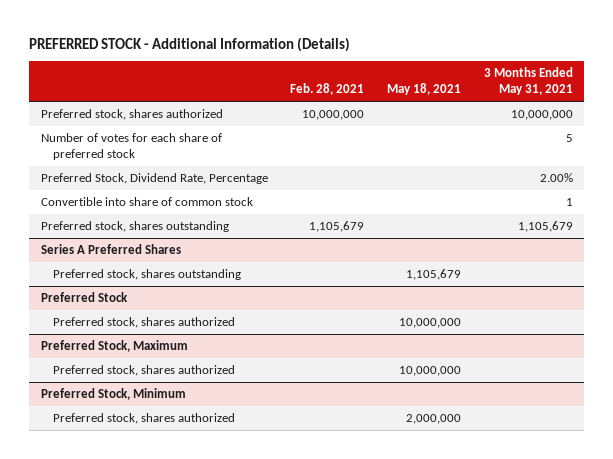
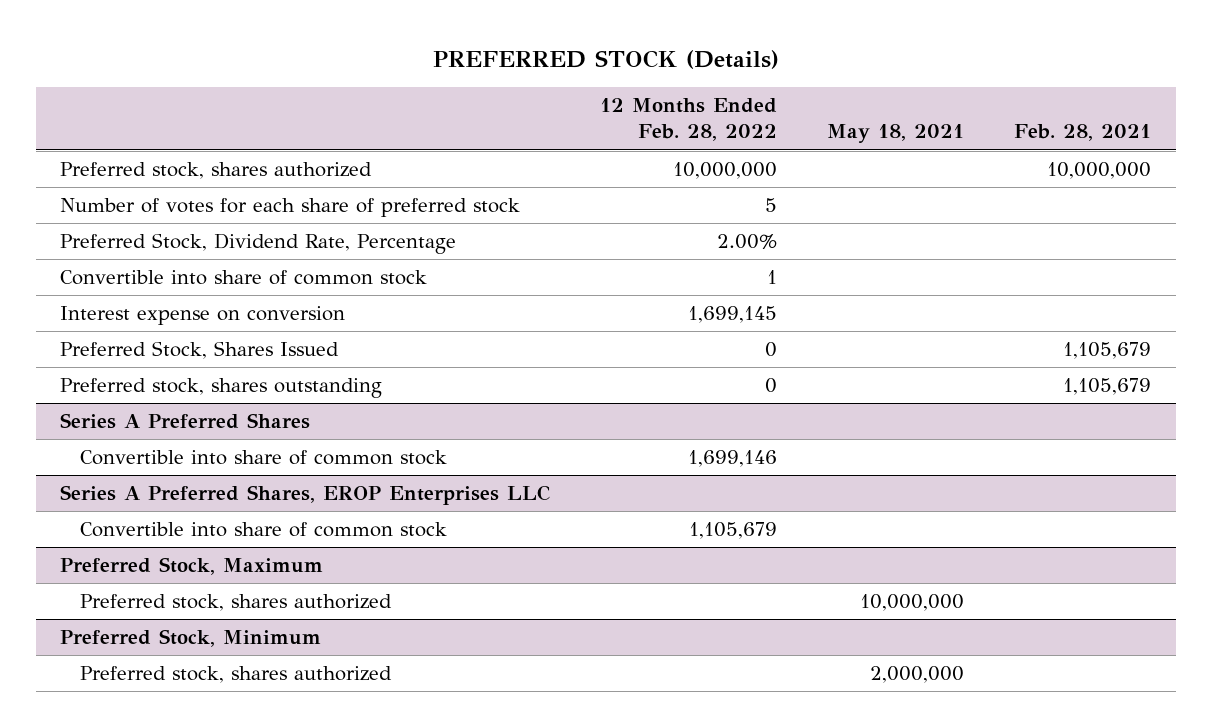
- PREFERRED STOCK - Additional Information (Details)
+ PREFERRED STOCK (Details)
- | Feb. 28, 2021 | May 18, 2021 | 3 Months Ended May 31, 2021
+ | 12 Months Ended Feb. 28, 2022 | May 18, 2021 | Feb. 28, 2021
+ Interest expense on conversion | 1,699,145 | |
+ Preferred Stock, Shares Issued | 0 | | 1,105,679
@ Series A Preferred Shares
- Preferred stock, shares outstanding | | 1,105,679 |
- Preferred Stock
- Preferred stock, shares authorized | | 10,000,000 |
@ Series A Preferred Shares
+ Convertible into share of common stock | 1,699,146 | |
+ Series A Preferred Shares, EROP Enterprises LLC
+ Convertible into share of common stock | 1,105,679 | |

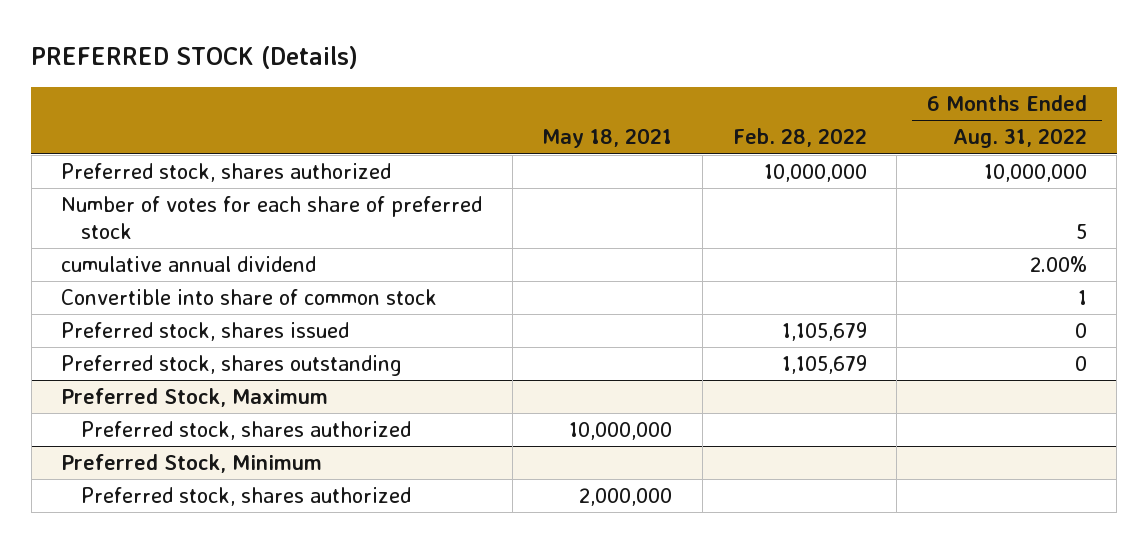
- | 12 Months Ended Feb. 28, 2022 | May 18, 2021 | Feb. 28, 2021
+ | May 18, 2021 | Feb. 28, 2022 | 6 Months Ended Aug. 31, 2022
- Preferred Stock, Dividend Rate, Percentage | 2.00% | |
+ cumulative annual dividend | | | 2.00%
- Interest expense on conversion | 1,699,145 | |
- Preferred Stock, Shares Issued | 0 | | 1,105,679
+ Preferred stock, shares issued | | 1,105,679 | 0
- Series A Preferred Shares
- Convertible into share of common stock | 1,699,146 | |
- Series A Preferred Shares, EROP Enterprises LLC
- Convertible into share of common stock | 1,105,679 | |

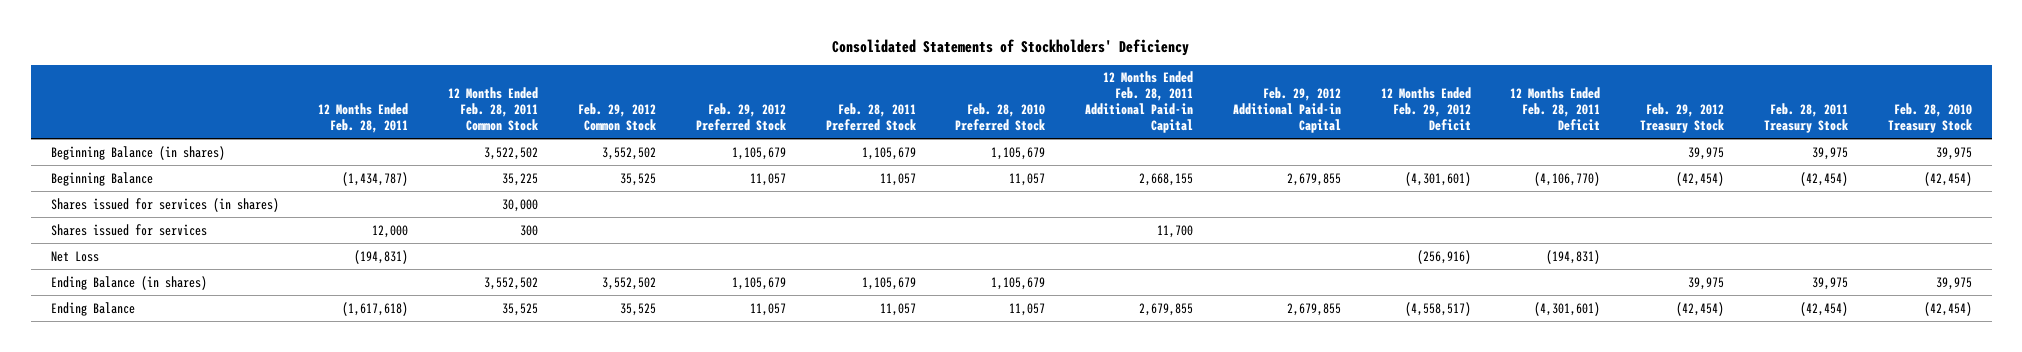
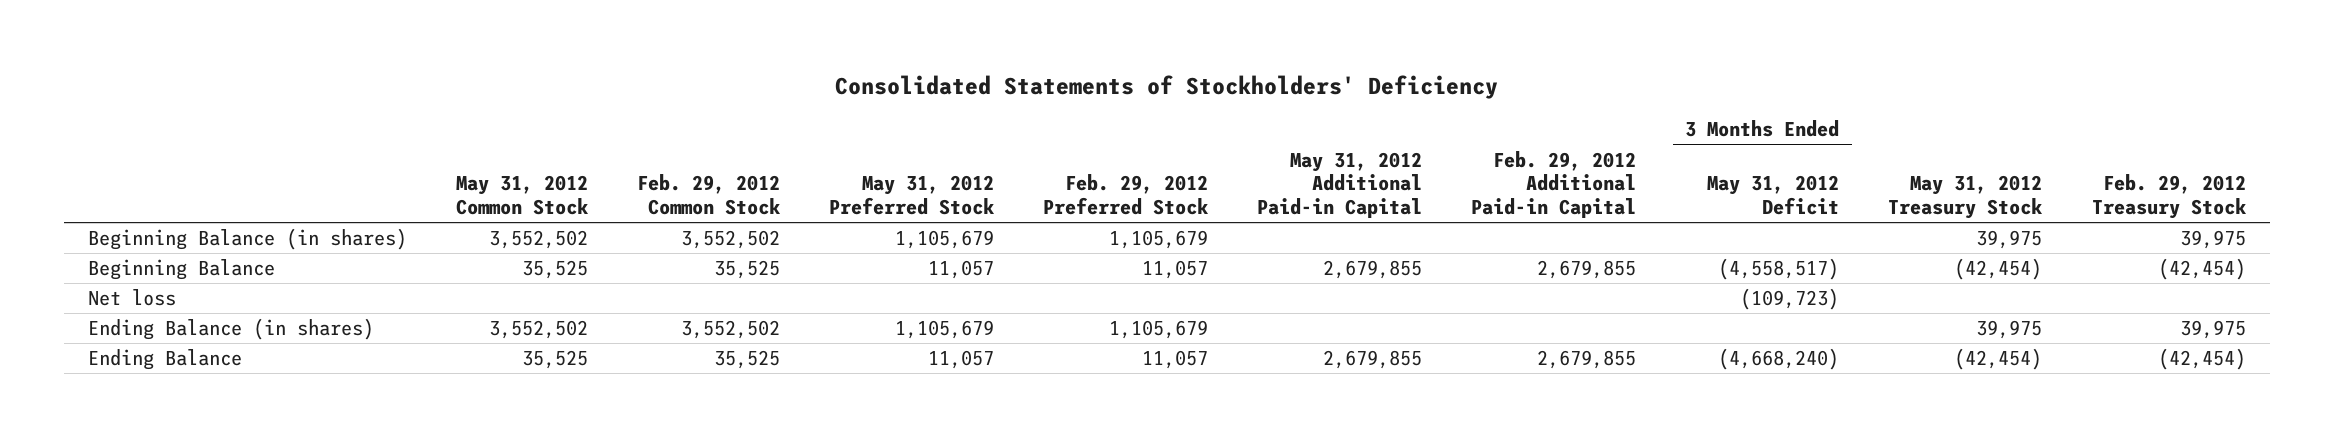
- | 12 Months Ended Feb. 28, 2011 | 12 Months Ended Feb. 28, 2011 Common Stock | Feb. 29, 2012 Common Stock | Feb. 29, 2012 Preferred Stock | Feb. 28, 2011 Preferred Stock | Feb. 28, 2010 Preferred Stock | 12 Months Ended Feb. 28, 2011 Additional Paid-in Capital | Feb. 29, 2012 Additional Paid-in Capital | 12 Months Ended Feb. 29, 2012 Deficit | 12 Months Ended Feb. 28, 2011 Deficit | Feb. 29, 2012 Treasury Stock | Feb. 28, 2011 Treasury Stock | Feb. 28, 2010 Treasury Stock
+ | May 31, 2012 Common Stock | Feb. 29, 2012 Common Stock | May 31, 2012 Preferred Stock | Feb. 29, 2012 Preferred Stock | May 31, 2012 Additional Paid-in Capital | Feb. 29, 2012 Additional Paid-in Capital | 3 Months Ended May 31, 2012 Deficit | May 31, 2012 Treasury Stock | Feb. 29, 2012 Treasury Stock
- Shares issued for services (in shares) | | 30,000 | | | | | | | | | | |
- Shares issued for services | 12,000 | 300 | | | | | 11,700 | | | | | |
- Net Loss | (194,831) | | | | | | | | (256,916) | (194,831) | | |
+ Net loss | | | | | | | (109,723) | |

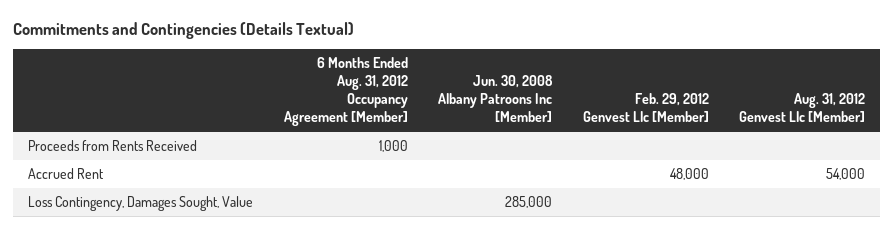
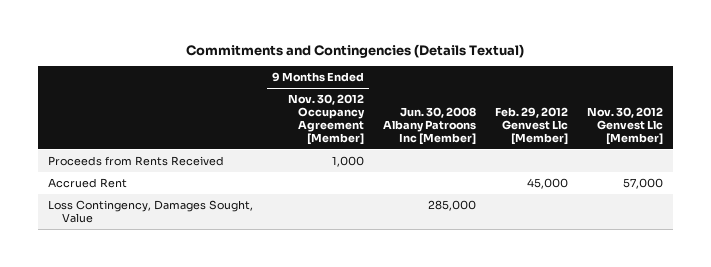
- | 6 Months Ended Aug. 31, 2012 Occupancy Agreement [Member] | Jun. 30, 2008 Albany Patroons Inc [Member] | Feb. 29, 2012 Genvest Llc [Member] | Aug. 31, 2012 Genvest Llc [Member]
+ | 9 Months Ended Nov. 30, 2012 Occupancy Agreement [Member] | Jun. 30, 2008 Albany Patroons Inc [Member] | Feb. 29, 2012 Genvest Llc [Member] | Nov. 30, 2012 Genvest Llc [Member]
- Accrued Rent | | | 48,000 | 54,000
+ Accrued Rent | | | 45,000 | 57,000

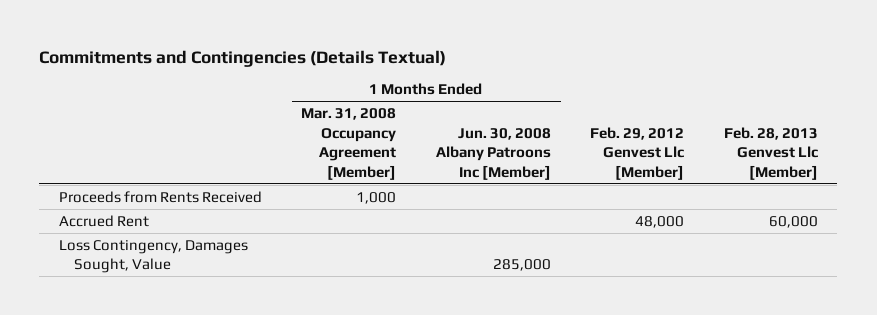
- | 9 Months Ended Nov. 30, 2012 Occupancy Agreement [Member] | Jun. 30, 2008 Albany Patroons Inc [Member] | Feb. 29, 2012 Genvest Llc [Member] | Nov. 30, 2012 Genvest Llc [Member]
+ | 1 Months Ended Mar. 31, 2008 Occupancy Agreement [Member] | 1 Months Ended Jun. 30, 2008 Albany Patroons Inc [Member] | Feb. 29, 2012 Genvest Llc [Member] | Feb. 28, 2013 Genvest Llc [Member]
- Accrued Rent | | | 45,000 | 57,000
+ Accrued Rent | | | 48,000 | 60,000

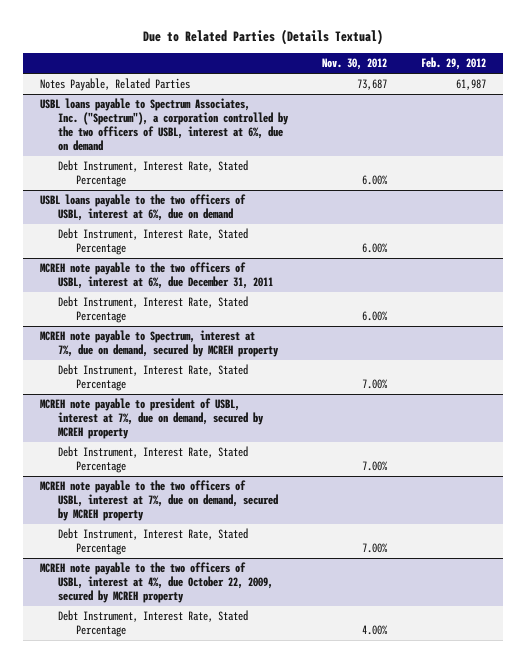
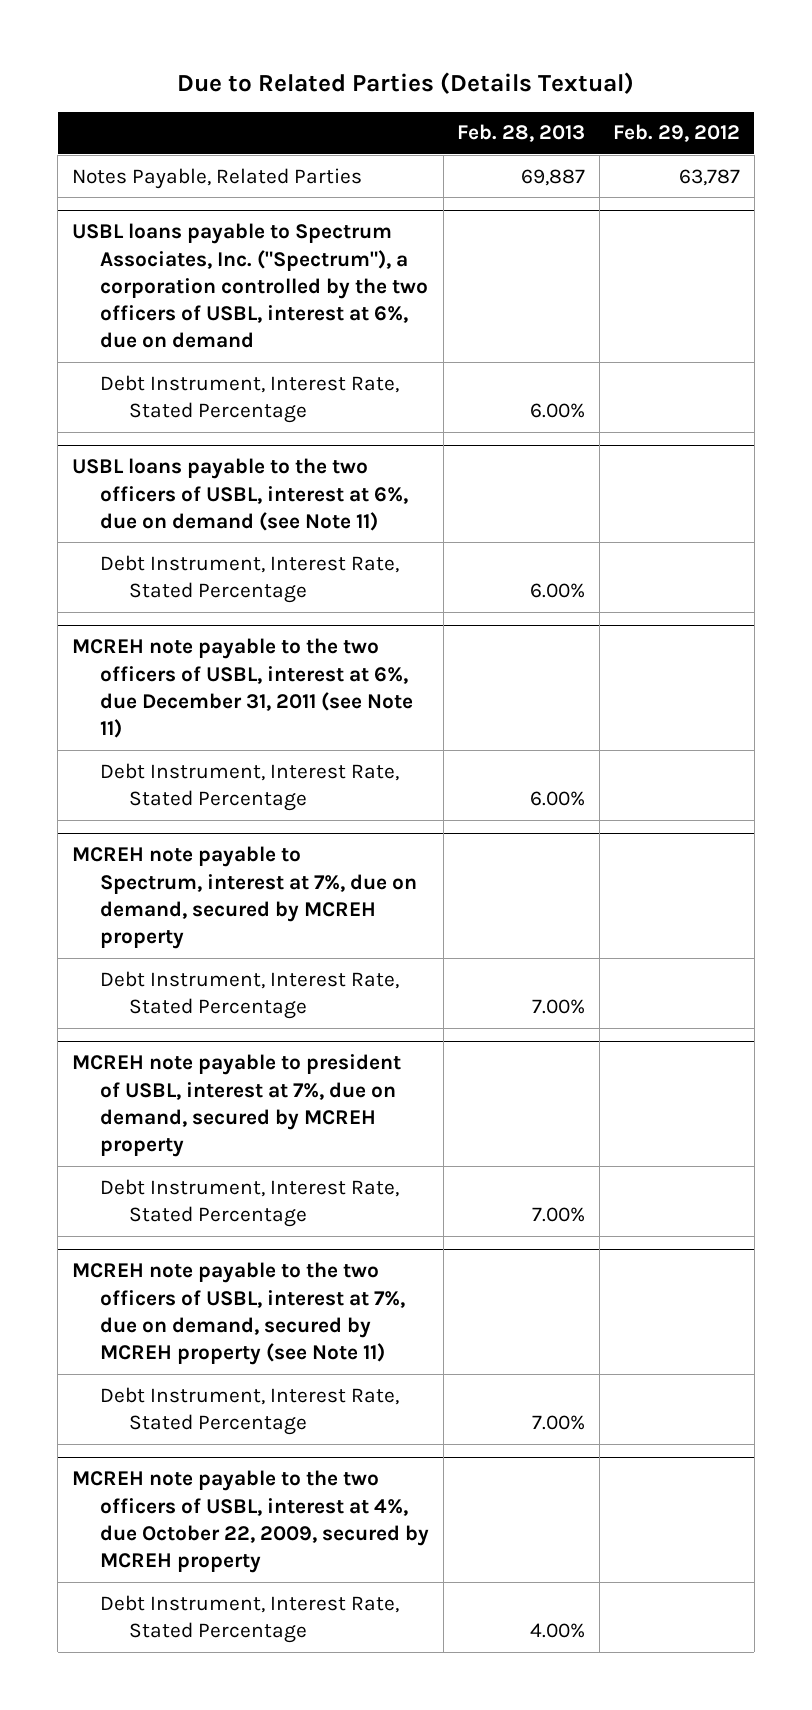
- | Nov. 30, 2012 | Feb. 29, 2012
+ | Feb. 28, 2013 | Feb. 29, 2012
- Notes Payable, Related Parties | 73,687 | 61,987
+ Notes Payable, Related Parties | 69,887 | 63,787
- USBL loans payable to the two officers of USBL, interest at 6%, due on demand
+ USBL loans payable to the two officers of USBL, interest at 6%, due on demand (see Note 11)
- MCREH note payable to the two officers of USBL, interest at 6%, due December 31, 2011
+ MCREH note payable to the two officers of USBL, interest at 6%, due December 31, 2011 (see Note 11)
- MCREH note payable to the two officers of USBL, interest at 7%, due on demand, secured by MCREH property
+ MCREH note payable to the two officers of USBL, interest at 7%, due on demand, secured by MCREH property (see Note 11)

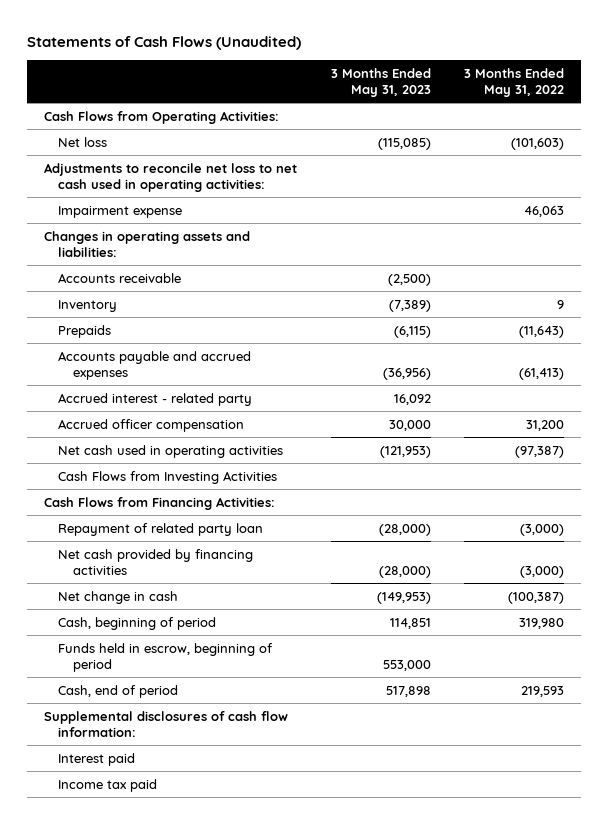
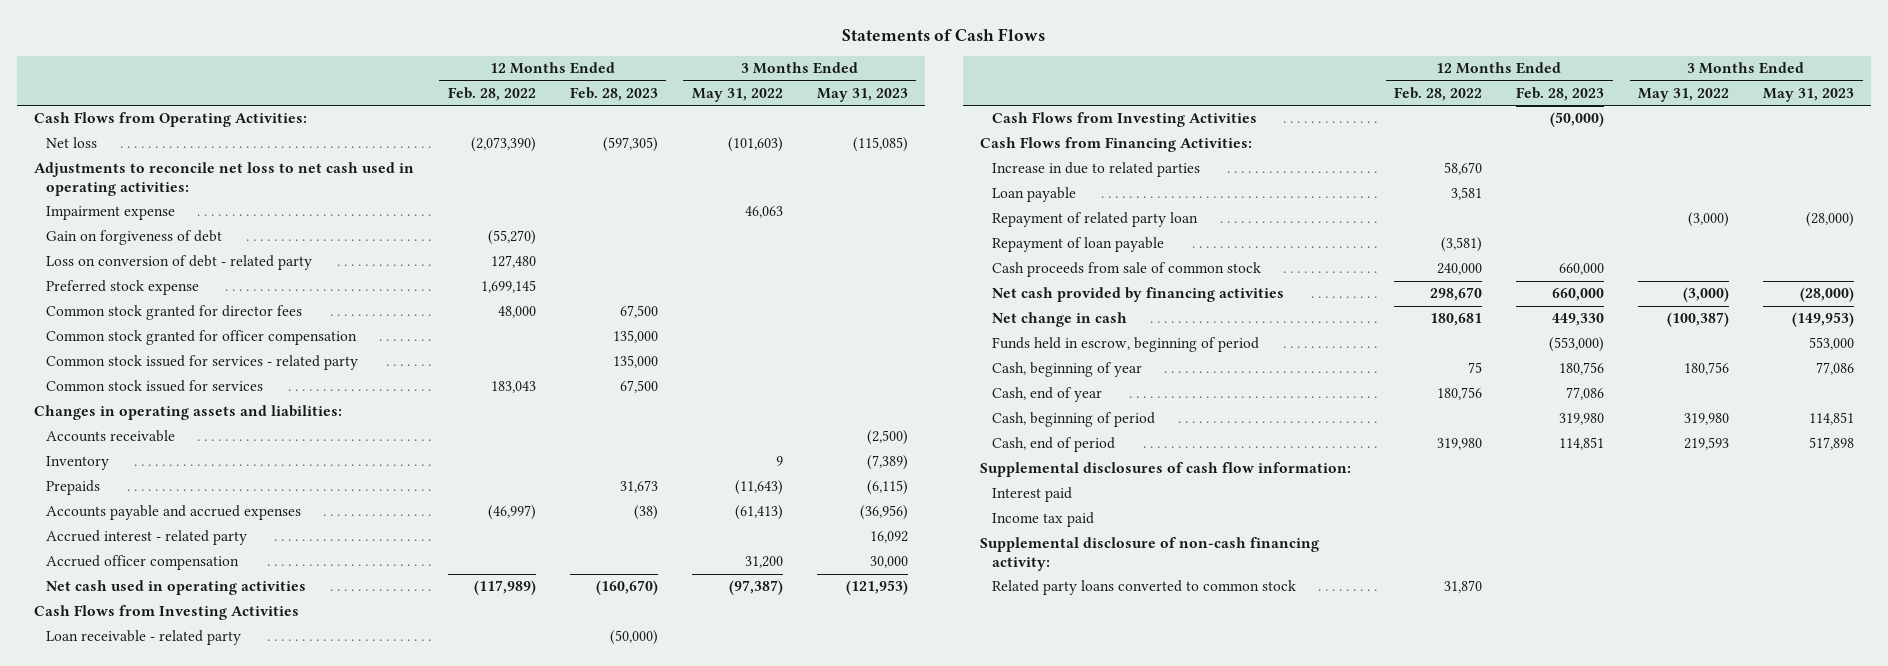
- Statements of Cash Flows (Unaudited)
+ Statements of Cash Flows
- | 3 Months Ended May 31, 2023 | 3 Months Ended May 31, 2022
+ | 12 Months Ended Feb. 28, 2022 | 12 Months Ended Feb. 28, 2023 | 3 Months Ended May 31, 2022 | 3 Months Ended May 31, 2023
+ Gain on forgiveness of debt | (55,270) | | |
+ Loss on conversion of debt - related party | 127,480 | | |
+ Preferred stock expense | 1,699,145 | | |
+ Common stock granted for director fees | 48,000 | 67,500 | |
+ Common stock granted for officer compensation | | 135,000 | |
+ Common stock issued for services - related party | | 135,000 | |
+ Common stock issued for services | 183,043 | 67,500 | |
+ Loan receivable - related party | | (50,000) | |
+ Cash Flows from Investing Activities | | (50,000) | |
+ Increase in due to related parties | 58,670 | | |
+ Loan payable | 3,581 | | |
+ Repayment of loan payable | (3,581) | | |
+ Cash proceeds from sale of common stock | 240,000 | 660,000 | |
+ Cash, beginning of year | 75 | 180,756 | 180,756 | 77,086
+ Cash, end of year | 180,756 | 77,086 | |
moved down: Cash, beginning of period | | 319,980 | 319,980 | 114,851
+ Supplemental disclosure of non-cash financing activity:
+ Related party loans converted to common stock | 31,870 | | |

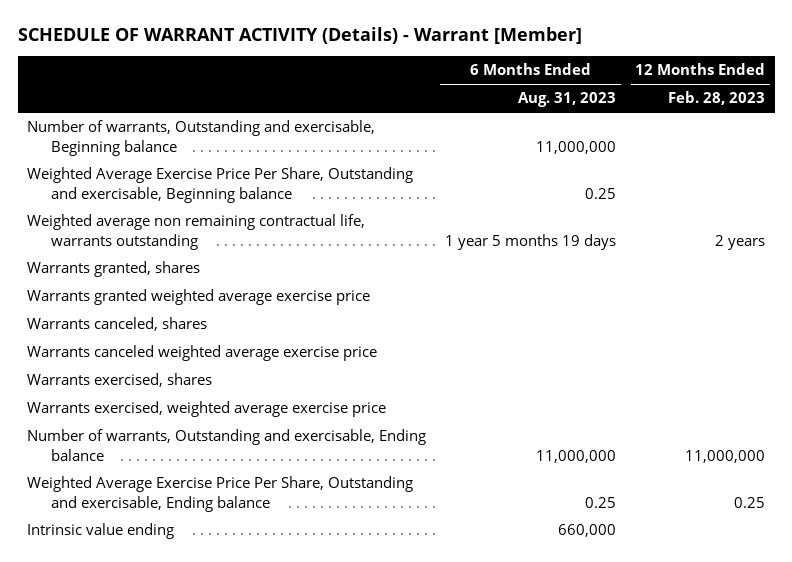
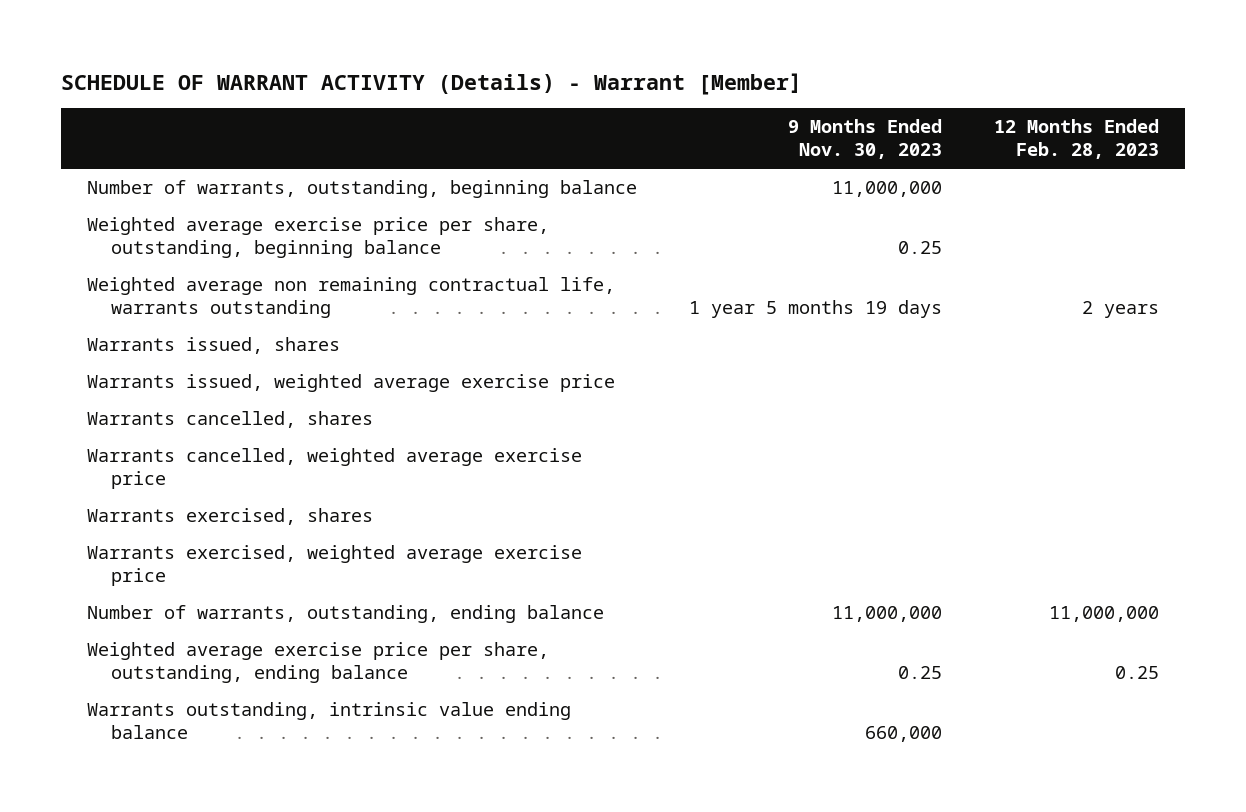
- | 6 Months Ended Aug. 31, 2023 | 12 Months Ended Feb. 28, 2023
+ | 9 Months Ended Nov. 30, 2023 | 12 Months Ended Feb. 28, 2023
- Number of warrants, Outstanding and exercisable, Beginning balance | 11,000,000 |
- Weighted Average Exercise Price Per Share, Outstanding and exercisable, Beginning balance | 0.25 |
+ Number of warrants, outstanding, beginning balance | 11,000,000 |
+ Weighted average exercise price per share, outstanding, beginning balance | 0.25 |
- Warrants granted, shares
- Warrants granted weighted average exercise price
- Warrants canceled, shares
- Warrants canceled weighted average exercise price
+ Warrants issued, shares
+ Warrants issued, weighted average exercise price
+ Warrants cancelled, shares
+ Warrants cancelled, weighted average exercise price
- Number of warrants, Outstanding and exercisable, Ending balance | 11,000,000 | 11,000,000
- Weighted Average Exercise Price Per Share, Outstanding and exercisable, Ending balance | 0.25 | 0.25
- Intrinsic value ending | 660,000 |
+ Number of warrants, outstanding, ending balance | 11,000,000 | 11,000,000
+ Weighted average exercise price per share, outstanding, ending balance | 0.25 | 0.25
+ Warrants outstanding, intrinsic value ending balance | 660,000 |

